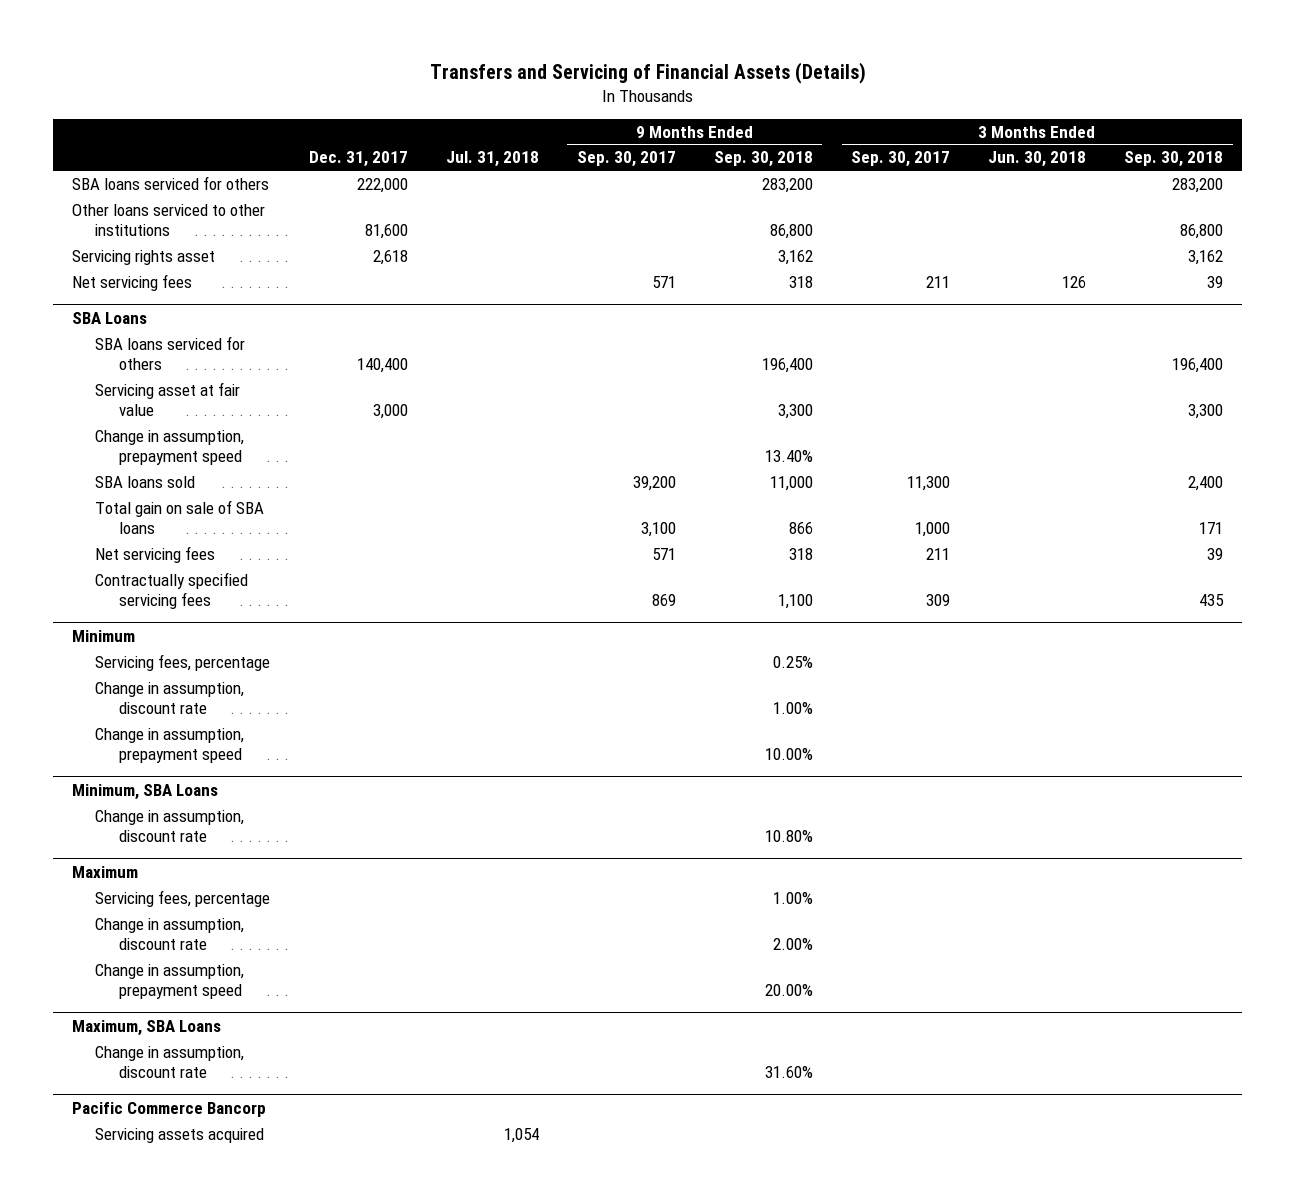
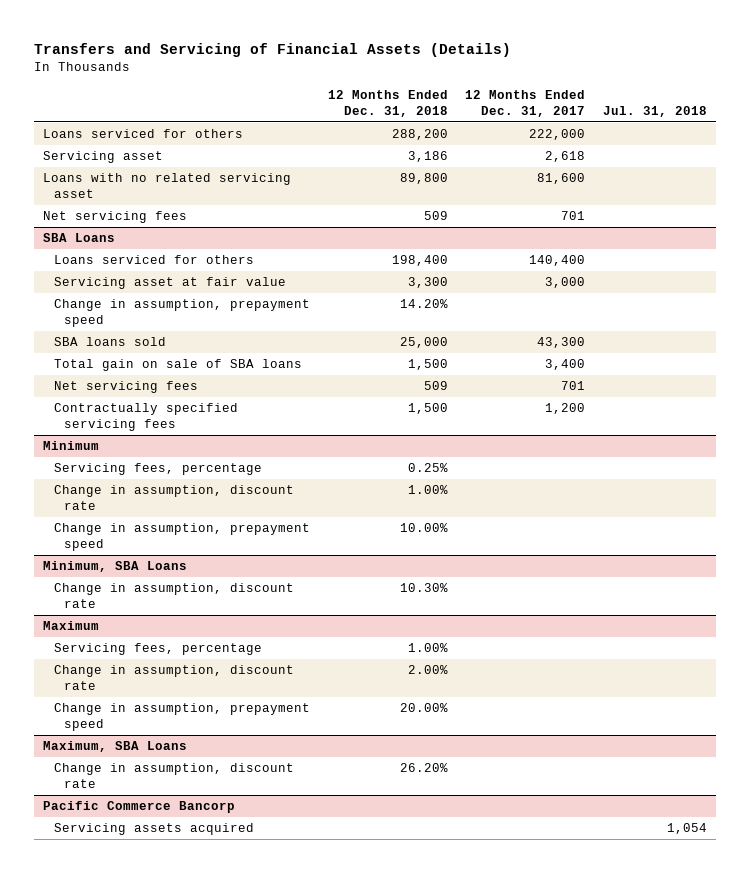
- | Dec. 31, 2017 | Jul. 31, 2018 | 9 Months Ended Sep. 30, 2017 | 9 Months Ended Sep. 30, 2018 | 3 Months Ended Sep. 30, 2017 | 3 Months Ended Jun. 30, 2018 | 3 Months Ended Sep. 30, 2018
+ | 12 Months Ended Dec. 31, 2018 | 12 Months Ended Dec. 31, 2017 | Jul. 31, 2018
- SBA loans serviced for others | 222,000 | | | 283,200 | | | 283,200
- Other loans serviced to other institutions | 81,600 | | | 86,800 | | | 86,800
- Servicing rights asset | 2,618 | | | 3,162 | | | 3,162
+ Loans serviced for others | 288,200 | 222,000 |
+ Servicing asset | 3,186 | 2,618 |
+ Loans with no related servicing asset | 89,800 | 81,600 |
@ SBA Loans
- SBA loans serviced for others | 140,400 | | | 196,400 | | | 196,400
+ Loans serviced for others | 198,400 | 140,400 |

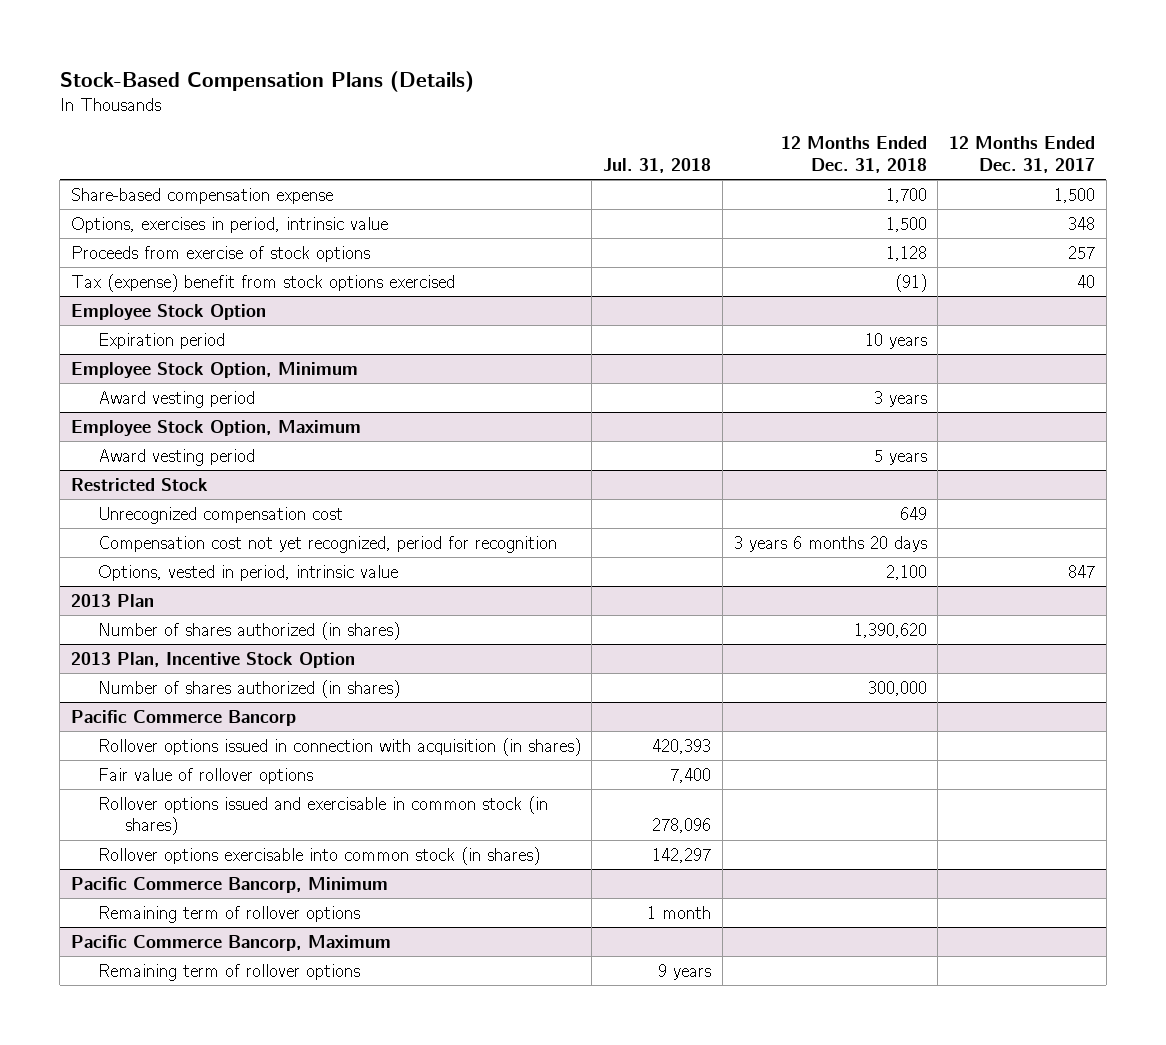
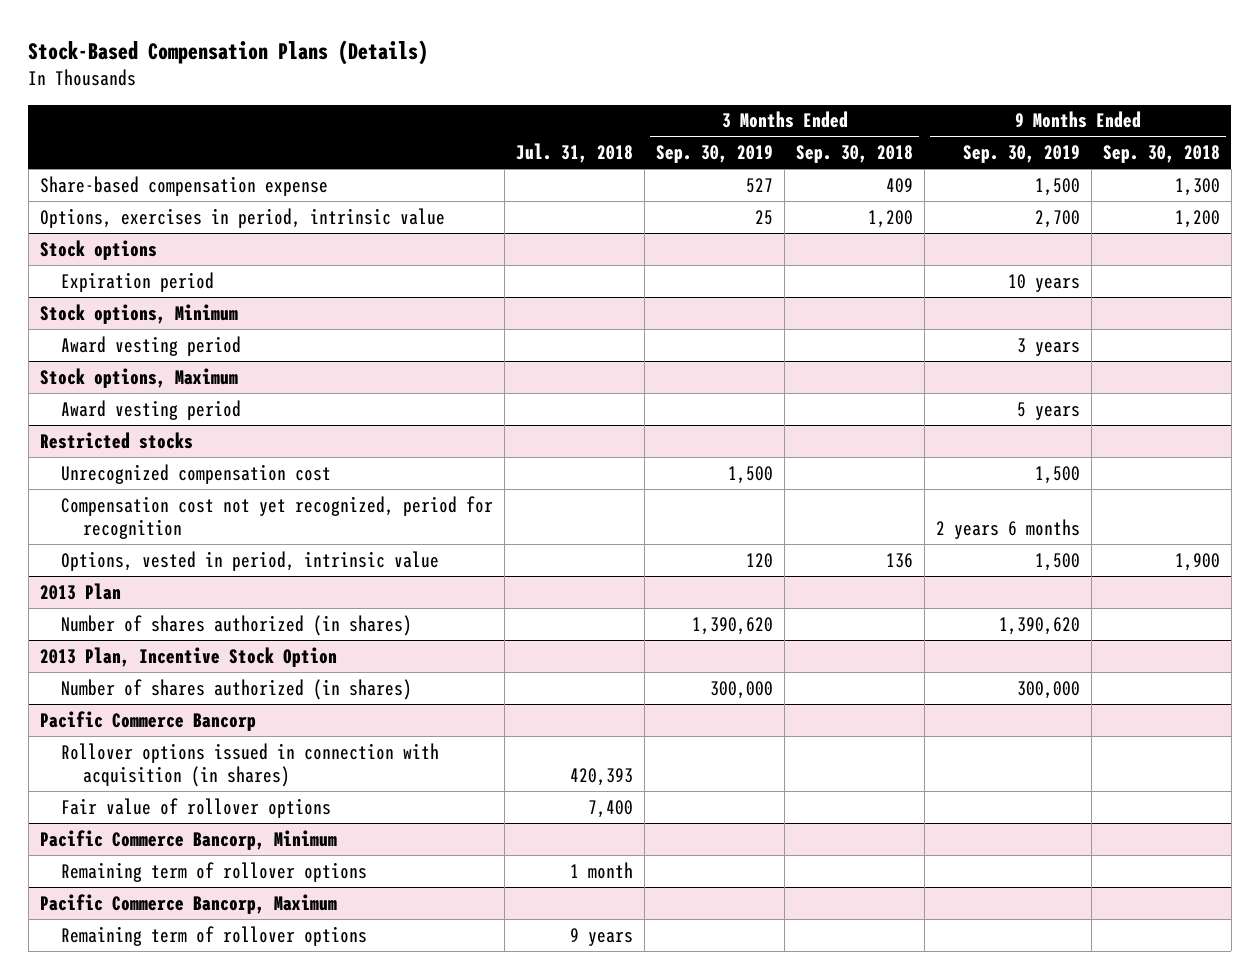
- | Jul. 31, 2018 | 12 Months Ended Dec. 31, 2018 | 12 Months Ended Dec. 31, 2017
+ | Jul. 31, 2018 | 3 Months Ended Sep. 30, 2019 | 3 Months Ended Sep. 30, 2018 | 9 Months Ended Sep. 30, 2019 | 9 Months Ended Sep. 30, 2018
- Proceeds from exercise of stock options | | 1,128 | 257
- Tax (expense) benefit from stock options exercised | | (91) | 40
- Employee Stock Option
+ Stock options
- Employee Stock Option, Minimum
+ Stock options, Minimum
- Employee Stock Option, Maximum
+ Stock options, Maximum
- Restricted Stock
+ Restricted stocks
@ Pacific Commerce Bancorp
- Rollover options issued and exercisable in common stock (in shares) | 278,096 | |
- Rollover options exercisable into common stock (in shares) | 142,297 | |

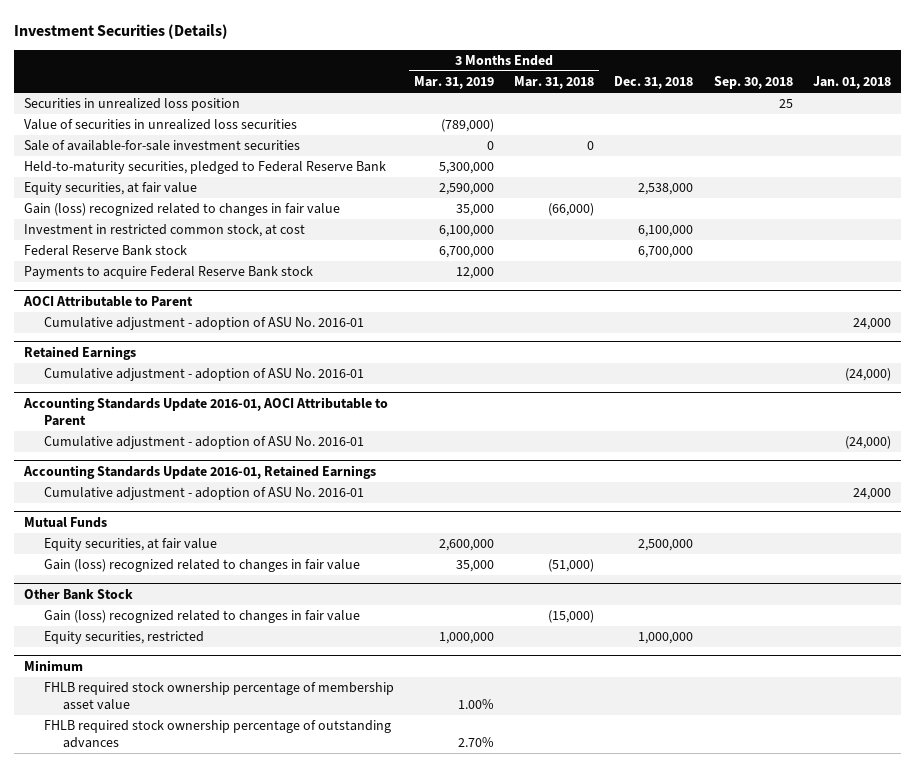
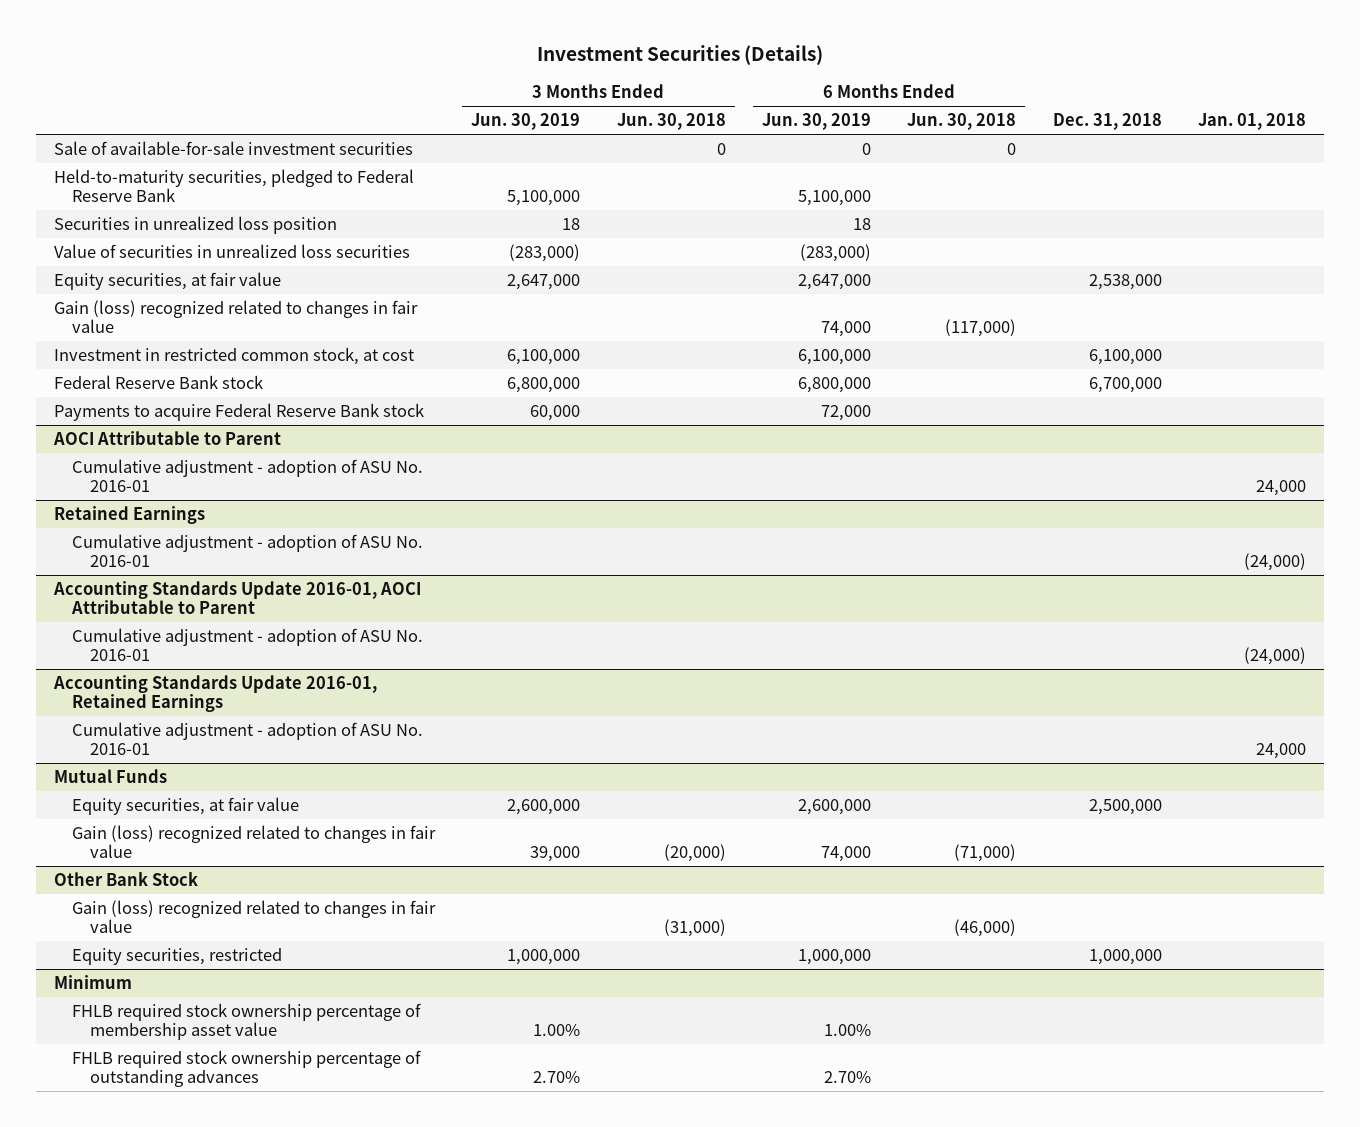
- | 3 Months Ended Mar. 31, 2019 | 3 Months Ended Mar. 31, 2018 | Dec. 31, 2018 | Sep. 30, 2018 | Jan. 01, 2018
+ | 3 Months Ended Jun. 30, 2019 | 3 Months Ended Jun. 30, 2018 | 6 Months Ended Jun. 30, 2019 | 6 Months Ended Jun. 30, 2018 | Dec. 31, 2018 | Jan. 01, 2018
moved down: Securities in unrealized loss position | 18 | | 18 | | |
moved down: Value of securities in unrealized loss securities | (283,000) | | (283,000) | | |

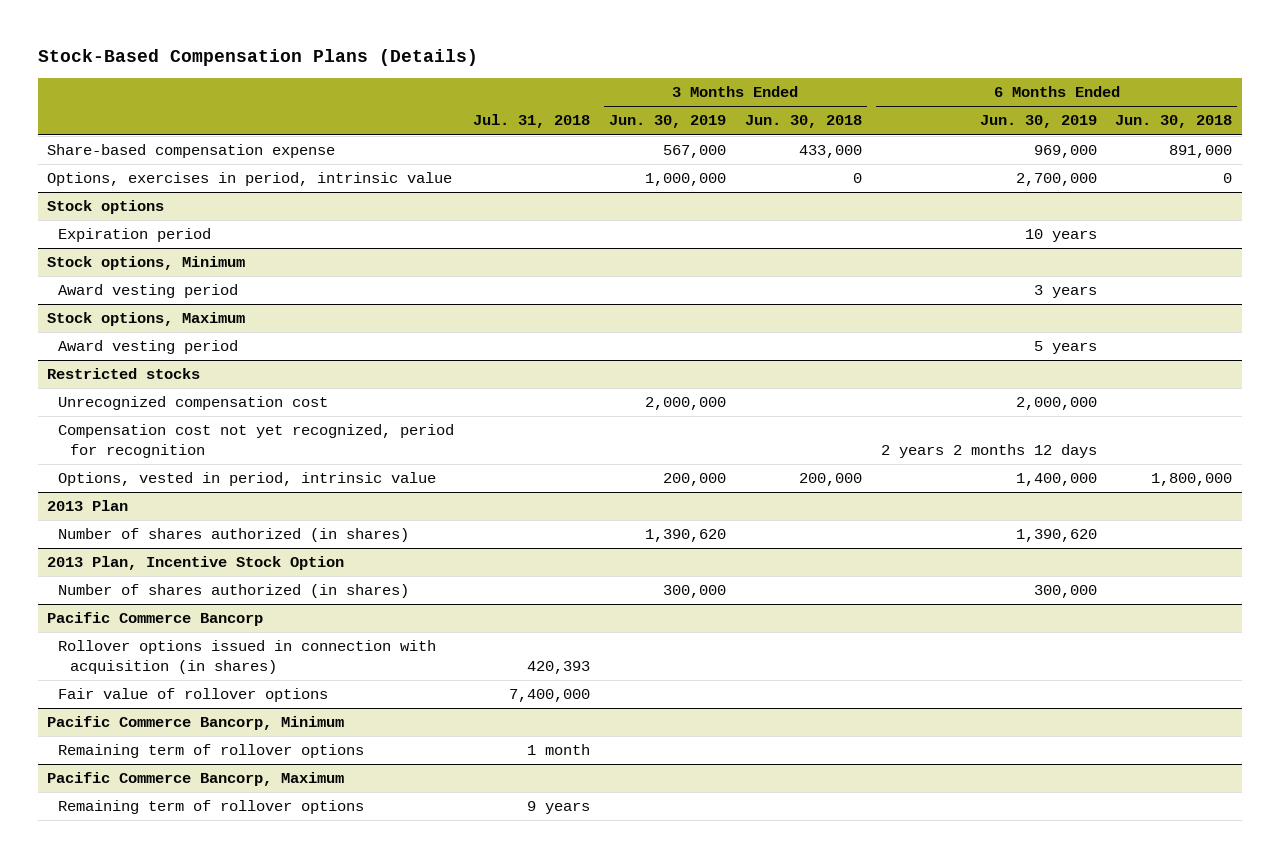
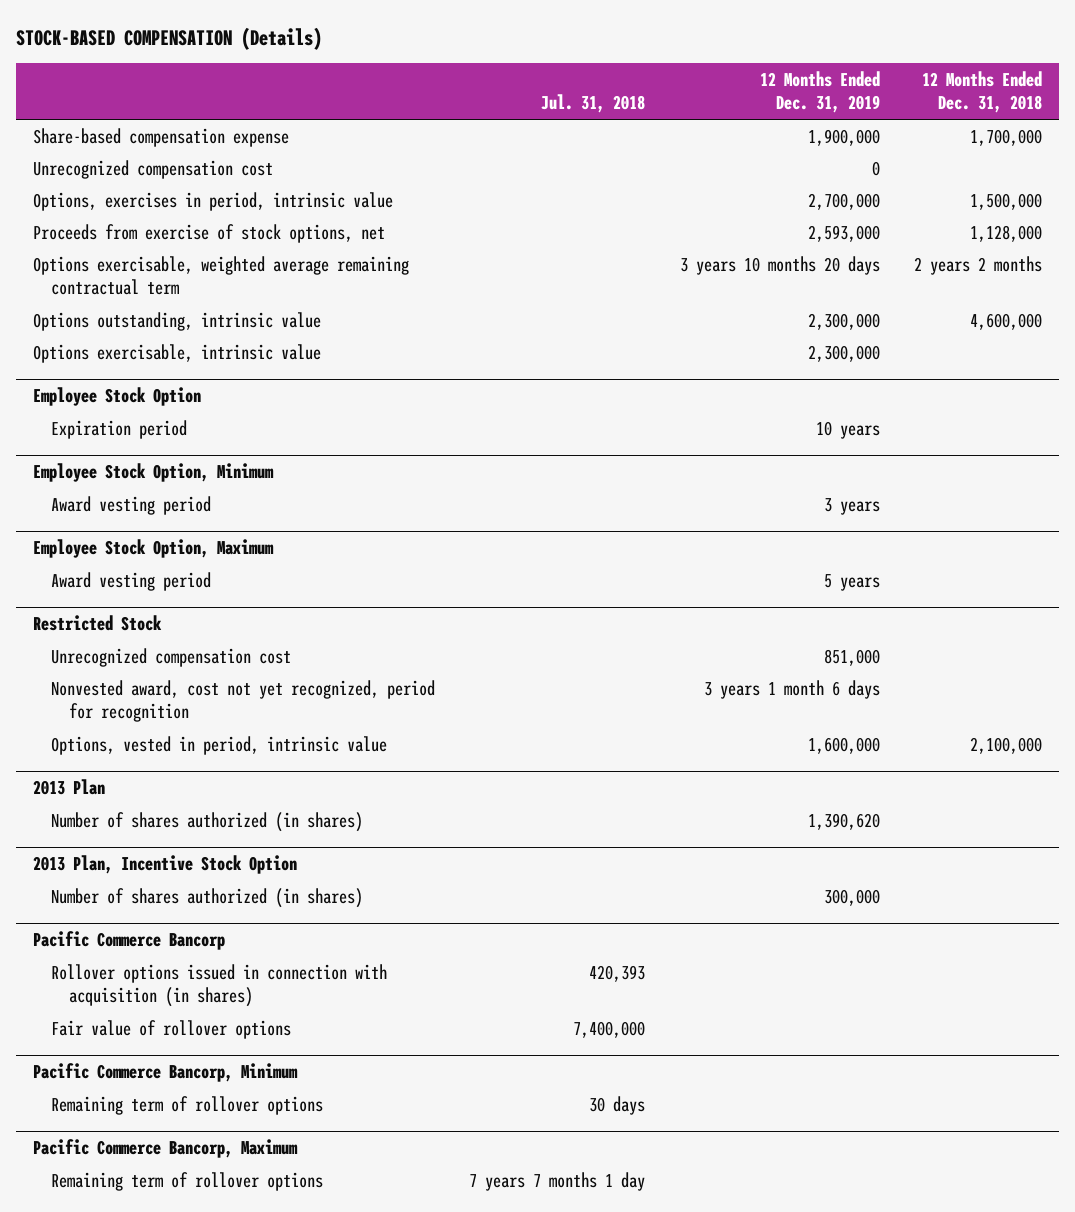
- Stock-Based Compensation Plans (Details)
+ STOCK-BASED COMPENSATION (Details)
- | Jul. 31, 2018 | 3 Months Ended Jun. 30, 2019 | 3 Months Ended Jun. 30, 2018 | 6 Months Ended Jun. 30, 2019 | 6 Months Ended Jun. 30, 2018
+ | Jul. 31, 2018 | 12 Months Ended Dec. 31, 2019 | 12 Months Ended Dec. 31, 2018
+ Unrecognized compensation cost | | 0 |
- Stock options
+ Proceeds from exercise of stock options, net | | 2,593,000 | 1,128,000
+ Options exercisable, weighted average remaining contractual term | | 3 years 10 months 20 days | 2 years 2 months
+ Options outstanding, intrinsic value | | 2,300,000 | 4,600,000
+ Options exercisable, intrinsic value | | 2,300,000 |
+ Employee Stock Option
- Stock options, Minimum
+ Employee Stock Option, Minimum
- Stock options, Maximum
+ Employee Stock Option, Maximum
- Restricted stocks
+ Restricted Stock
- Compensation cost not yet recognized, period for recognition | | | | 2 years 2 months 12 days |
+ Nonvested award, cost not yet recognized, period for recognition | | 3 years 1 month 6 days |
@ Pacific Commerce Bancorp, Minimum
- Remaining term of rollover options | 1 month | | | |
+ Remaining term of rollover options | 30 days | |
@ Pacific Commerce Bancorp, Maximum
- Remaining term of rollover options | 9 years | | | |
+ Remaining term of rollover options | 7 years 7 months 1 day | |

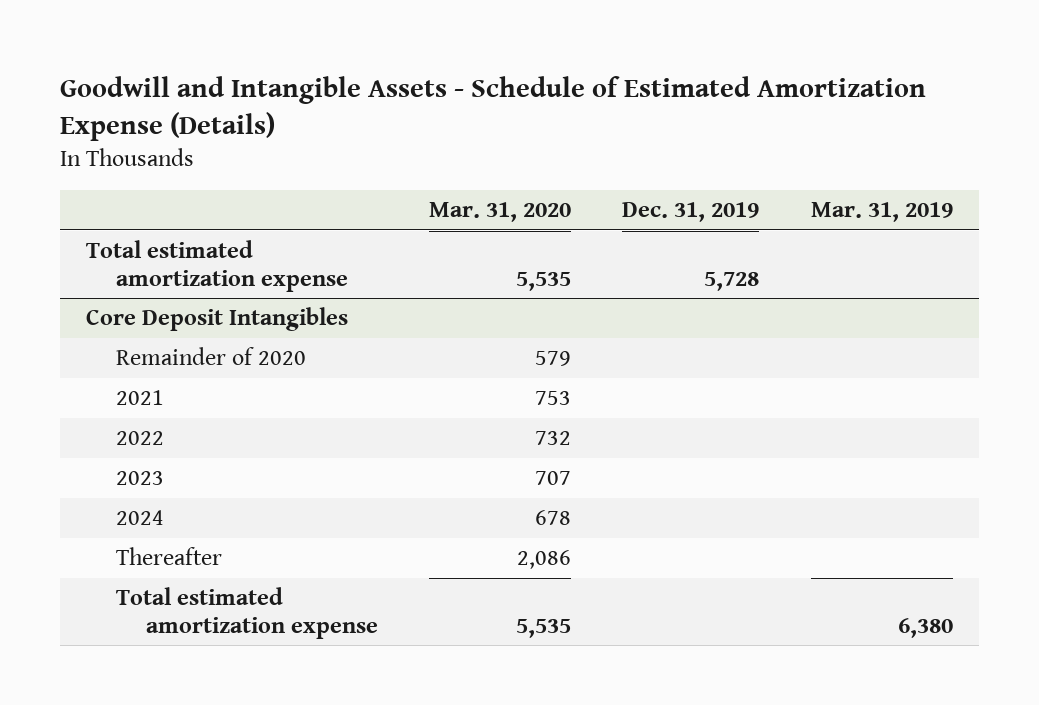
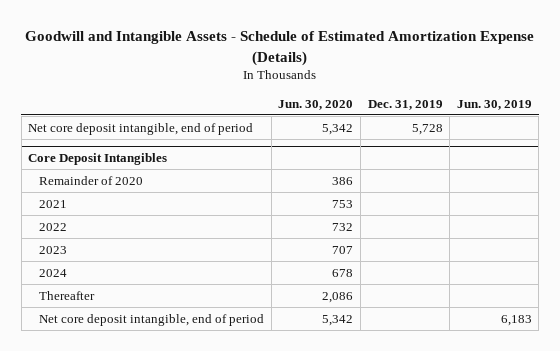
- | Mar. 31, 2020 | Dec. 31, 2019 | Mar. 31, 2019
+ | Jun. 30, 2020 | Dec. 31, 2019 | Jun. 30, 2019
- Total estimated amortization expense | 5,535 | 5,728 |
+ Net core deposit intangible, end of period | 5,342 | 5,728 |
@ Core Deposit Intangibles
- Total estimated amortization expense | 5,535 | | 6,380
+ Net core deposit intangible, end of period | 5,342 | | 6,183

